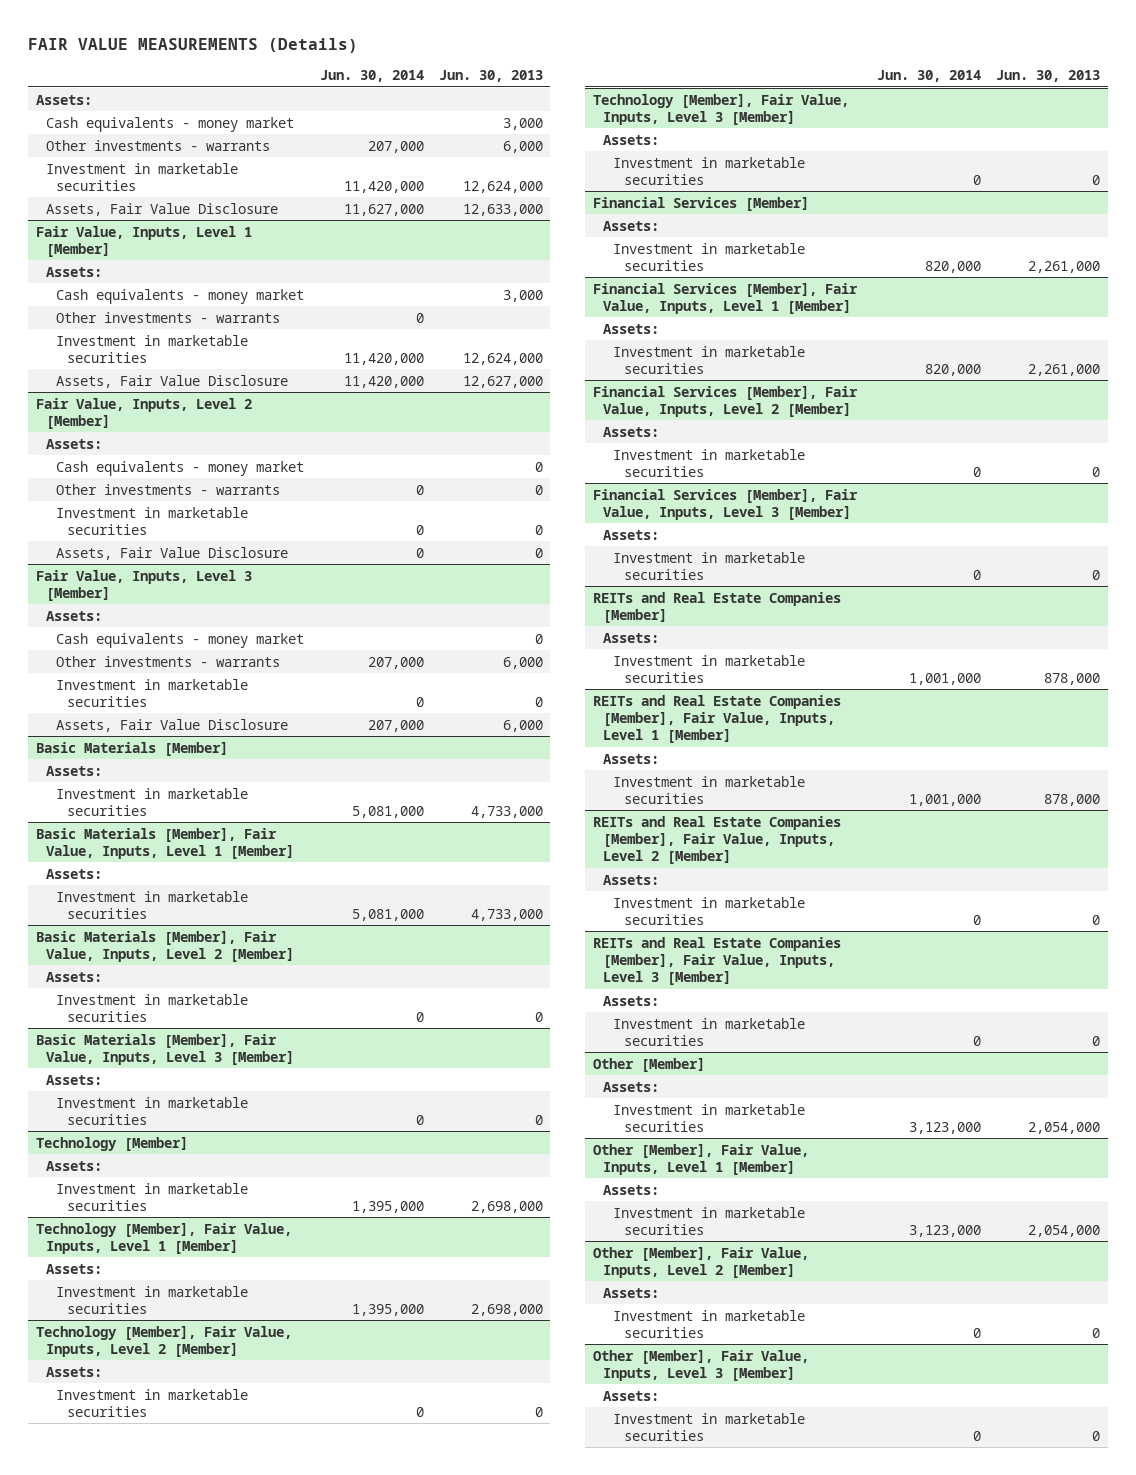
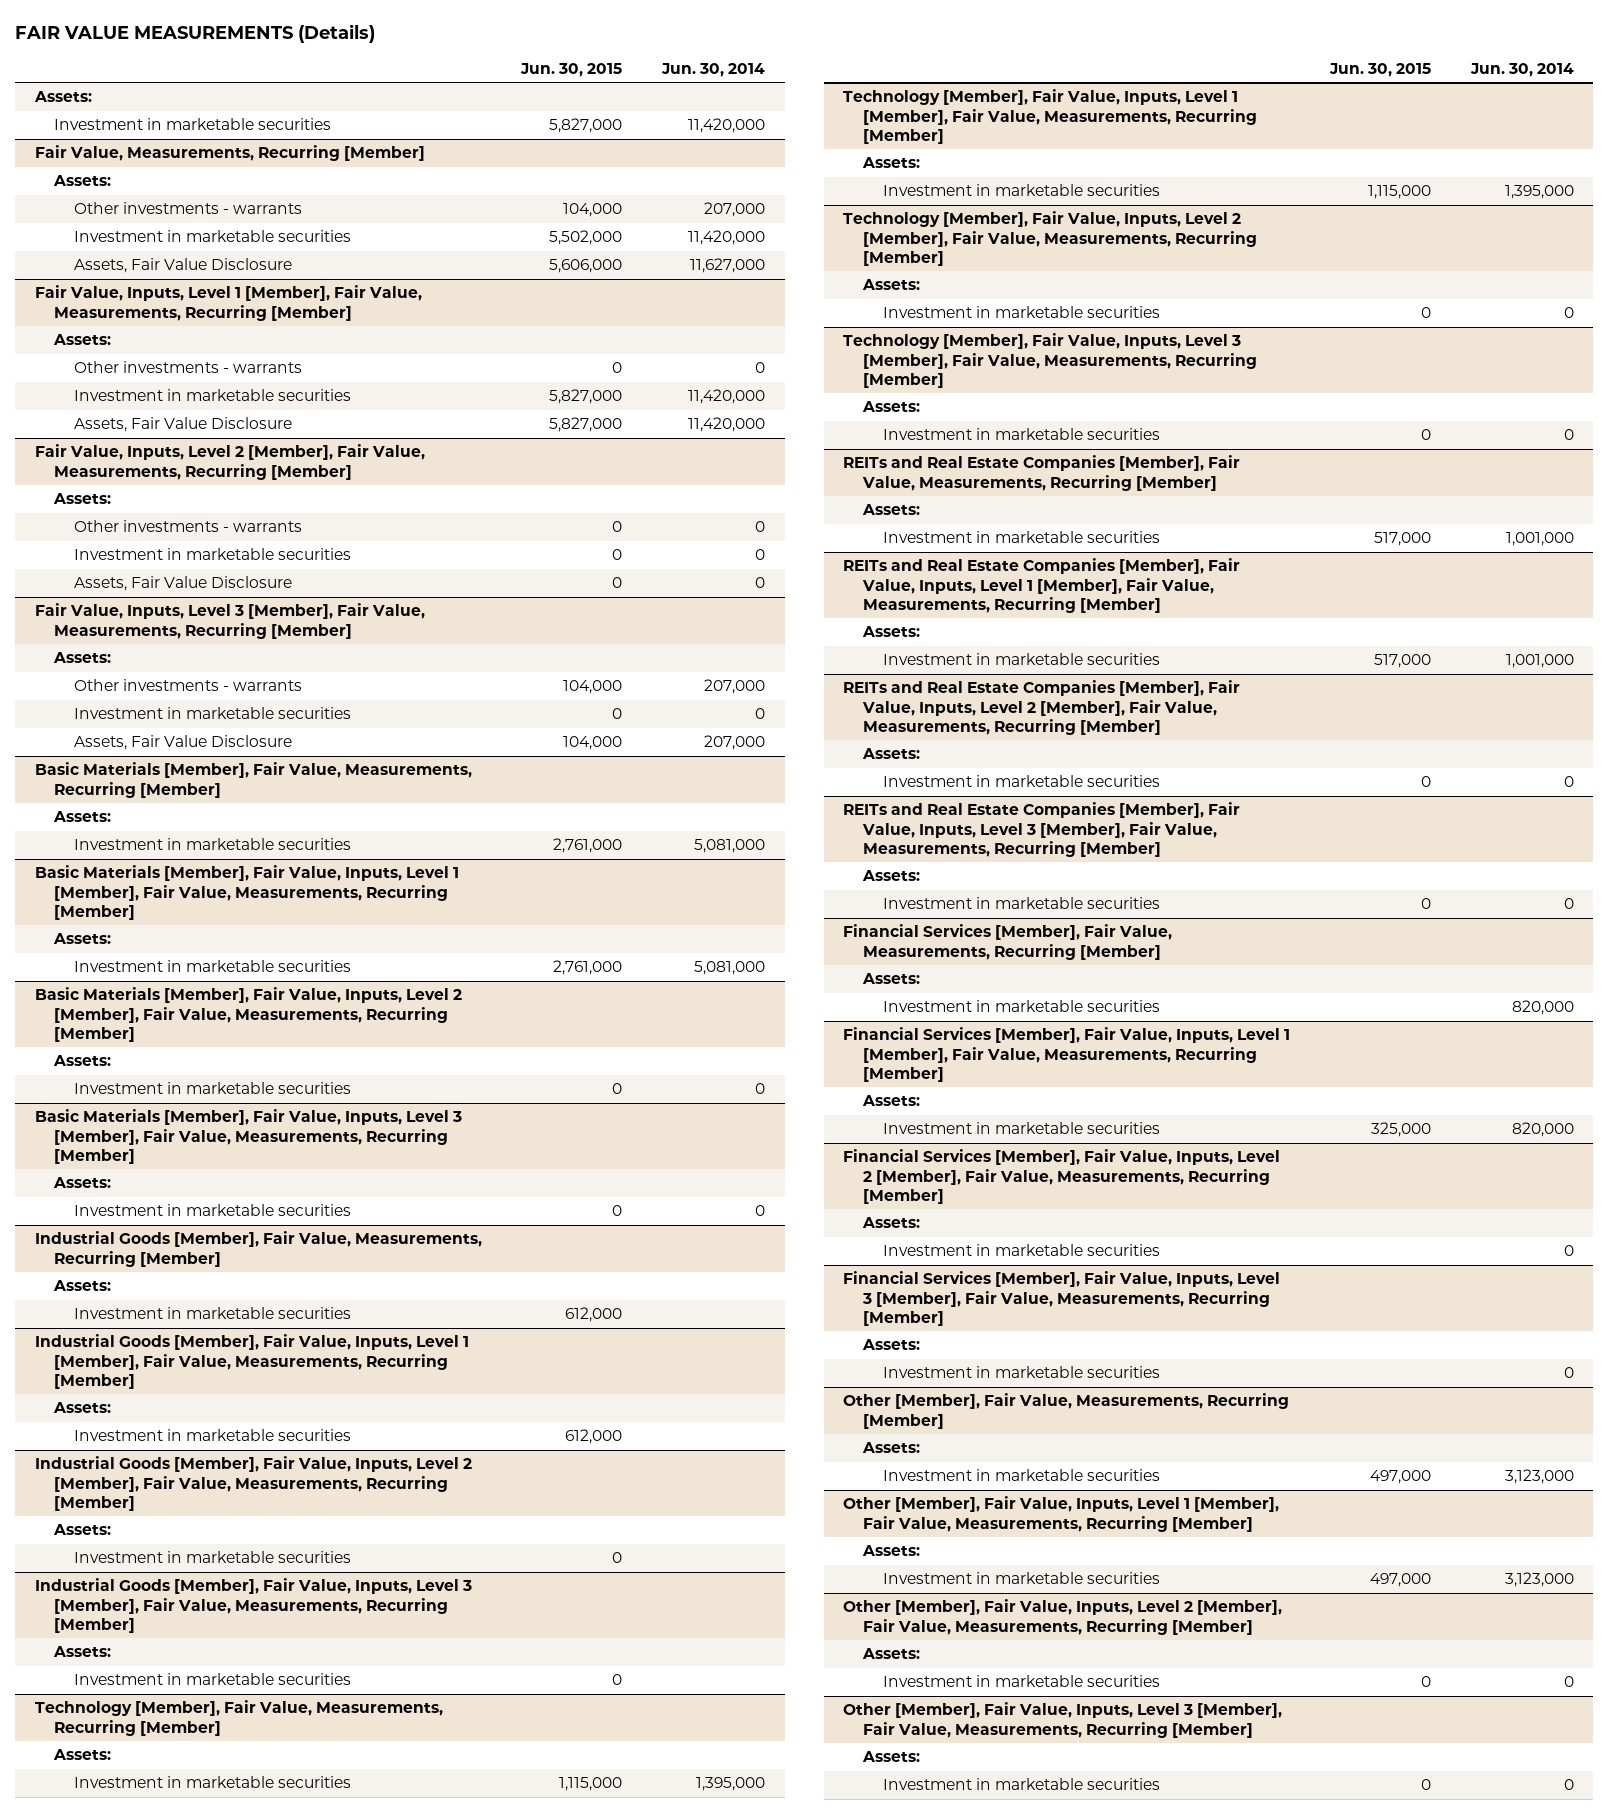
- | Jun. 30, 2014 | Jun. 30, 2013
+ | Jun. 30, 2015 | Jun. 30, 2014
- Cash equivalents - money market | | 3,000
+ Investment in marketable securities | 5,827,000 | 11,420,000
+ Fair Value, Measurements, Recurring [Member]
+ Assets:
- Fair Value, Inputs, Level 1 [Member]
+ Fair Value, Inputs, Level 1 [Member], Fair Value, Measurements, Recurring [Member]
- Cash equivalents - money market | | 3,000
- Fair Value, Inputs, Level 2 [Member]
+ Fair Value, Inputs, Level 2 [Member], Fair Value, Measurements, Recurring [Member]
- Cash equivalents - money market | | 0
- Fair Value, Inputs, Level 3 [Member]
+ Fair Value, Inputs, Level 3 [Member], Fair Value, Measurements, Recurring [Member]
- Cash equivalents - money market | | 0
- Basic Materials [Member]
+ Basic Materials [Member], Fair Value, Measurements, Recurring [Member]
- Basic Materials [Member], Fair Value, Inputs, Level 1 [Member]
+ Basic Materials [Member], Fair Value, Inputs, Level 1 [Member], Fair Value, Measurements, Recurring [Member]
- Basic Materials [Member], Fair Value, Inputs, Level 2 [Member]
+ Basic Materials [Member], Fair Value, Inputs, Level 2 [Member], Fair Value, Measurements, Recurring [Member]
- Basic Materials [Member], Fair Value, Inputs, Level 3 [Member]
+ Basic Materials [Member], Fair Value, Inputs, Level 3 [Member], Fair Value, Measurements, Recurring [Member]
- Technology [Member]
+ Industrial Goods [Member], Fair Value, Measurements, Recurring [Member]
+ Investment in marketable securities | 612,000 |
+ Industrial Goods [Member], Fair Value, Inputs, Level 1 [Member], Fair Value, Measurements, Recurring [Member]
+ Assets:
+ Investment in marketable securities | 612,000 |
+ Industrial Goods [Member], Fair Value, Inputs, Level 2 [Member], Fair Value, Measurements, Recurring [Member]
+ Assets:
+ Investment in marketable securities | 0 |
+ Industrial Goods [Member], Fair Value, Inputs, Level 3 [Member], Fair Value, Measurements, Recurring [Member]
+ Assets:
+ Investment in marketable securities | 0 |
+ Technology [Member], Fair Value, Measurements, Recurring [Member]
+ Assets:
- Technology [Member], Fair Value, Inputs, Level 1 [Member]
+ Technology [Member], Fair Value, Inputs, Level 1 [Member], Fair Value, Measurements, Recurring [Member]
- Technology [Member], Fair Value, Inputs, Level 2 [Member]
+ Technology [Member], Fair Value, Inputs, Level 2 [Member], Fair Value, Measurements, Recurring [Member]
- Technology [Member], Fair Value, Inputs, Level 3 [Member]
+ Technology [Member], Fair Value, Inputs, Level 3 [Member], Fair Value, Measurements, Recurring [Member]
- Financial Services [Member]
+ REITs and Real Estate Companies [Member], Fair Value, Measurements, Recurring [Member]
- Investment in marketable securities | 820,000 | 2,261,000
- Financial Services [Member], Fair Value, Inputs, Level 1 [Member]
+ Investment in marketable securities | 517,000 | 1,001,000
+ REITs and Real Estate Companies [Member], Fair Value, Inputs, Level 1 [Member], Fair Value, Measurements, Recurring [Member]
- Investment in marketable securities | 820,000 | 2,261,000
- Financial Services [Member], Fair Value, Inputs, Level 2 [Member]
+ Investment in marketable securities | 517,000 | 1,001,000
+ REITs and Real Estate Companies [Member], Fair Value, Inputs, Level 2 [Member], Fair Value, Measurements, Recurring [Member]
- Financial Services [Member], Fair Value, Inputs, Level 3 [Member]
+ REITs and Real Estate Companies [Member], Fair Value, Inputs, Level 3 [Member], Fair Value, Measurements, Recurring [Member]
- REITs and Real Estate Companies [Member]
+ Financial Services [Member], Fair Value, Measurements, Recurring [Member]
- Investment in marketable securities | 1,001,000 | 878,000
- REITs and Real Estate Companies [Member], Fair Value, Inputs, Level 1 [Member]
+ Investment in marketable securities | | 820,000
+ Financial Services [Member], Fair Value, Inputs, Level 1 [Member], Fair Value, Measurements, Recurring [Member]
- Investment in marketable securities | 1,001,000 | 878,000
- REITs and Real Estate Companies [Member], Fair Value, Inputs, Level 2 [Member]
+ Investment in marketable securities | 325,000 | 820,000
+ Financial Services [Member], Fair Value, Inputs, Level 2 [Member], Fair Value, Measurements, Recurring [Member]
- REITs and Real Estate Companies [Member], Fair Value, Inputs, Level 3 [Member]
+ Financial Services [Member], Fair Value, Inputs, Level 3 [Member], Fair Value, Measurements, Recurring [Member]
- Other [Member]
+ Other [Member], Fair Value, Measurements, Recurring [Member]
- Other [Member], Fair Value, Inputs, Level 1 [Member]
+ Other [Member], Fair Value, Inputs, Level 1 [Member], Fair Value, Measurements, Recurring [Member]
- Other [Member], Fair Value, Inputs, Level 2 [Member]
+ Other [Member], Fair Value, Inputs, Level 2 [Member], Fair Value, Measurements, Recurring [Member]
- Other [Member], Fair Value, Inputs, Level 3 [Member]
+ Other [Member], Fair Value, Inputs, Level 3 [Member], Fair Value, Measurements, Recurring [Member]

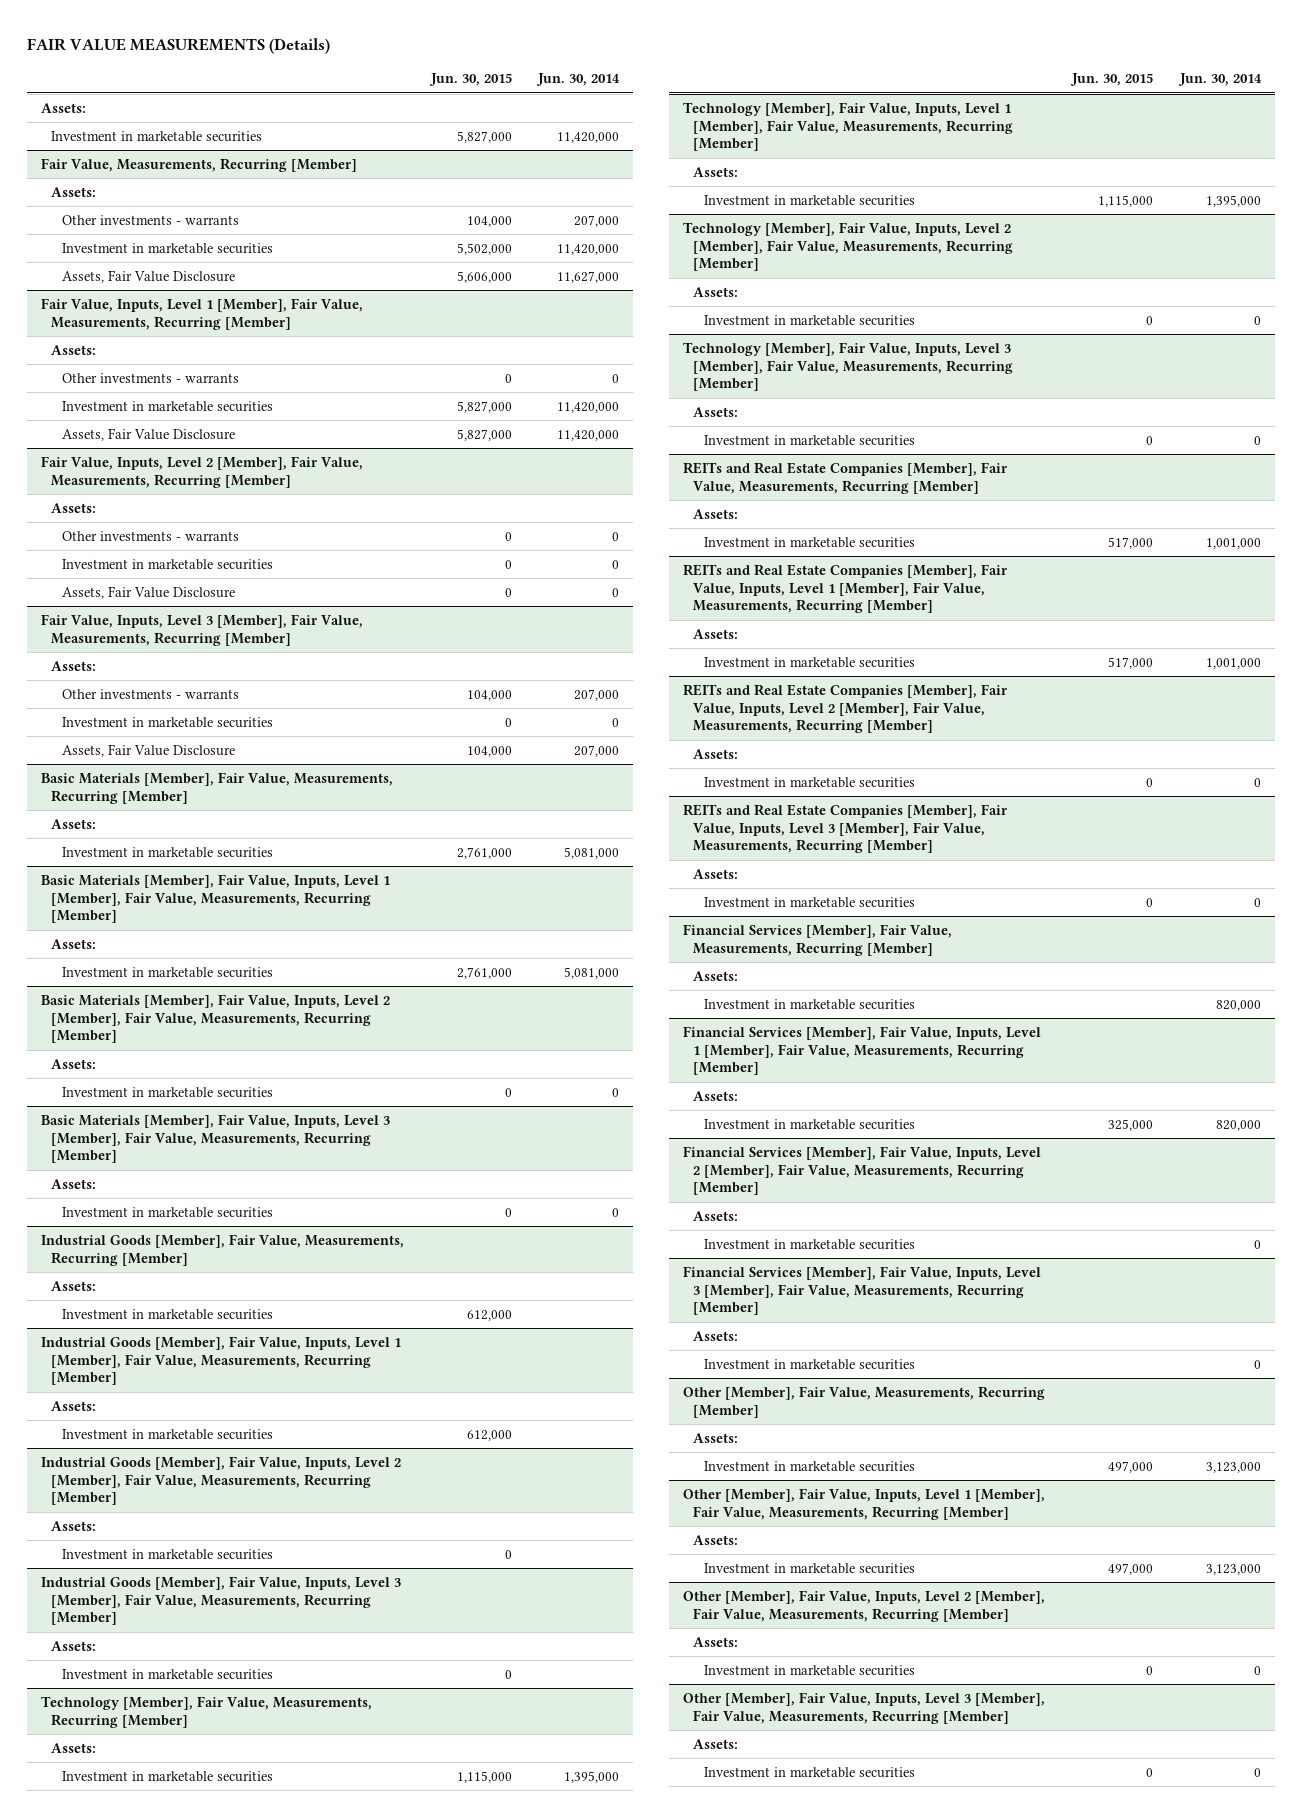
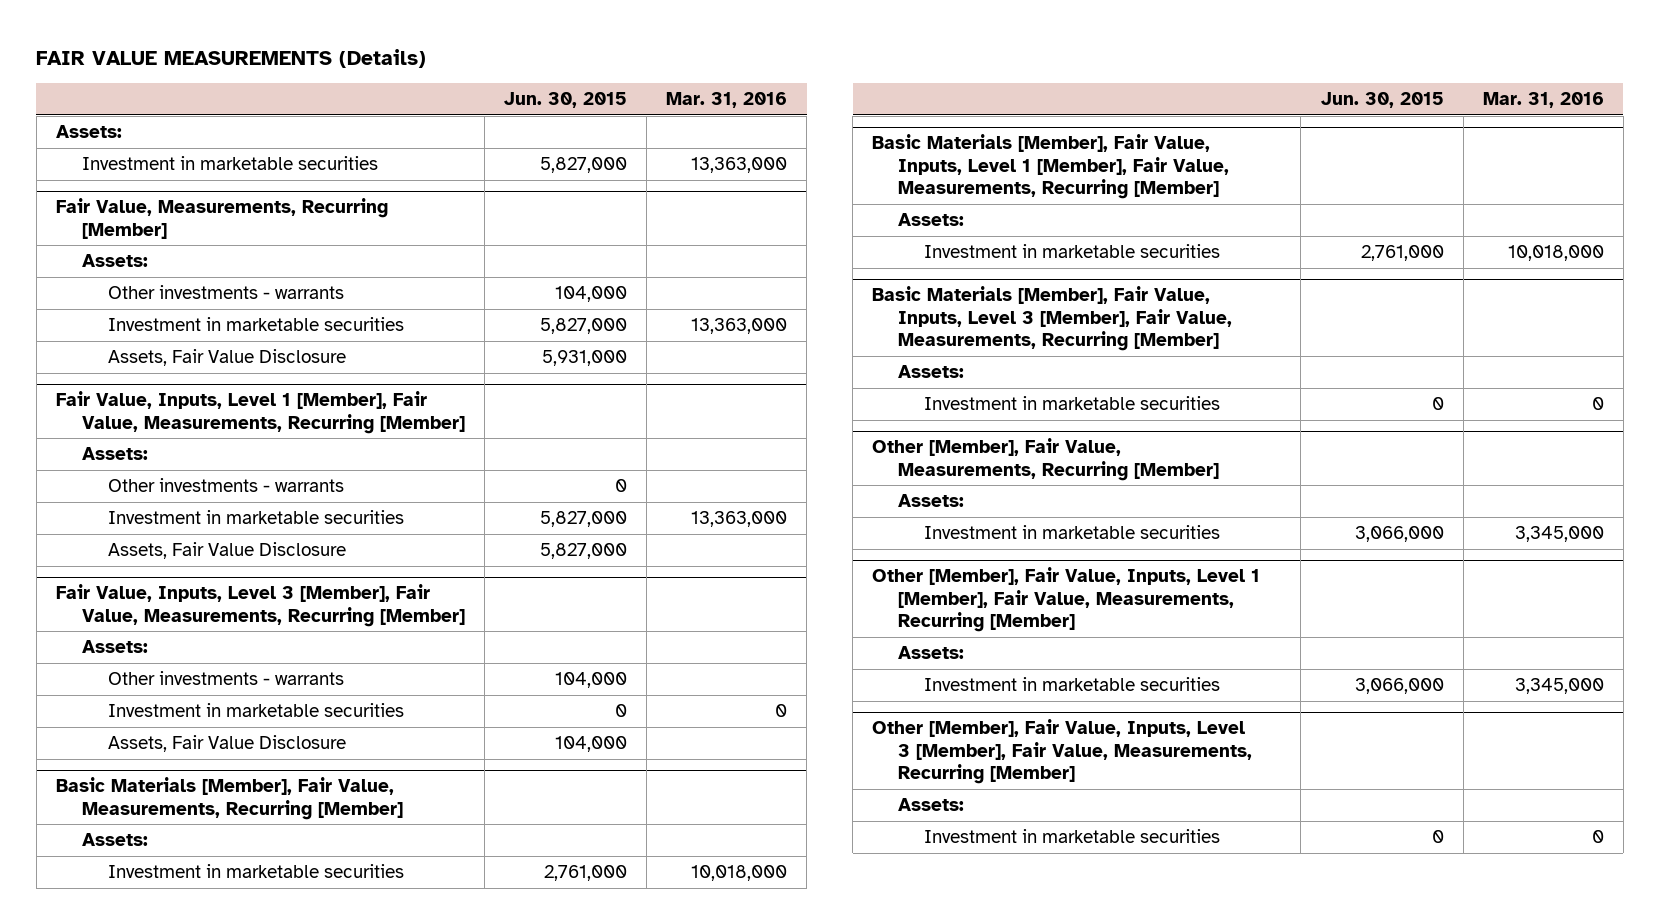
- | Jun. 30, 2015 | Jun. 30, 2014
+ | Jun. 30, 2015 | Mar. 31, 2016
@ Fair Value, Measurements, Recurring [Member]
- Investment in marketable securities | 5,502,000 | 11,420,000
- Assets, Fair Value Disclosure | 5,606,000 | 11,627,000
+ Investment in marketable securities | 5,827,000 | 13,363,000
+ Assets, Fair Value Disclosure | 5,931,000 |
- Fair Value, Inputs, Level 2 [Member], Fair Value, Measurements, Recurring [Member]
- Assets:
- Other investments - warrants | 0 | 0
- Investment in marketable securities | 0 | 0
- Assets, Fair Value Disclosure | 0 | 0
- Basic Materials [Member], Fair Value, Inputs, Level 2 [Member], Fair Value, Measurements, Recurring [Member]
- Assets:
- Investment in marketable securities | 0 | 0
- Industrial Goods [Member], Fair Value, Measurements, Recurring [Member]
- Assets:
- Investment in marketable securities | 612,000 |
- Industrial Goods [Member], Fair Value, Inputs, Level 1 [Member], Fair Value, Measurements, Recurring [Member]
- Assets:
- Investment in marketable securities | 612,000 |
- Industrial Goods [Member], Fair Value, Inputs, Level 2 [Member], Fair Value, Measurements, Recurring [Member]
- Assets:
- Investment in marketable securities | 0 |
- Industrial Goods [Member], Fair Value, Inputs, Level 3 [Member], Fair Value, Measurements, Recurring [Member]
- Assets:
- Investment in marketable securities | 0 |
- Technology [Member], Fair Value, Measurements, Recurring [Member]
- Assets:
- Investment in marketable securities | 1,115,000 | 1,395,000
- Technology [Member], Fair Value, Inputs, Level 1 [Member], Fair Value, Measurements, Recurring [Member]
- Assets:
- Investment in marketable securities | 1,115,000 | 1,395,000
- Technology [Member], Fair Value, Inputs, Level 2 [Member], Fair Value, Measurements, Recurring [Member]
- Assets:
- Investment in marketable securities | 0 | 0
- Technology [Member], Fair Value, Inputs, Level 3 [Member], Fair Value, Measurements, Recurring [Member]
- Assets:
- Investment in marketable securities | 0 | 0
- REITs and Real Estate Companies [Member], Fair Value, Measurements, Recurring [Member]
- Assets:
- Investment in marketable securities | 517,000 | 1,001,000
- REITs and Real Estate Companies [Member], Fair Value, Inputs, Level 1 [Member], Fair Value, Measurements, Recurring [Member]
- Assets:
- Investment in marketable securities | 517,000 | 1,001,000
- REITs and Real Estate Companies [Member], Fair Value, Inputs, Level 2 [Member], Fair Value, Measurements, Recurring [Member]
- Assets:
- Investment in marketable securities | 0 | 0
- REITs and Real Estate Companies [Member], Fair Value, Inputs, Level 3 [Member], Fair Value, Measurements, Recurring [Member]
- Assets:
- Investment in marketable securities | 0 | 0
- Financial Services [Member], Fair Value, Measurements, Recurring [Member]
- Assets:
- Investment in marketable securities | | 820,000
- Financial Services [Member], Fair Value, Inputs, Level 1 [Member], Fair Value, Measurements, Recurring [Member]
- Assets:
- Investment in marketable securities | 325,000 | 820,000
- Financial Services [Member], Fair Value, Inputs, Level 2 [Member], Fair Value, Measurements, Recurring [Member]
- Assets:
- Investment in marketable securities | | 0
- Financial Services [Member], Fair Value, Inputs, Level 3 [Member], Fair Value, Measurements, Recurring [Member]
- Assets:
- Investment in marketable securities | | 0
@ Other [Member], Fair Value, Measurements, Recurring [Member]
- Investment in marketable securities | 497,000 | 3,123,000
+ Investment in marketable securities | 3,066,000 | 3,345,000
@ Other [Member], Fair Value, Inputs, Level 1 [Member], Fair Value, Measurements, Recurring [Member]
- Investment in marketable securities | 497,000 | 3,123,000
- Other [Member], Fair Value, Inputs, Level 2 [Member], Fair Value, Measurements, Recurring [Member]
- Assets:
- Investment in marketable securities | 0 | 0
@ Other [Member], Fair Value, Inputs, Level 1 [Member], Fair Value, Measurements, Recurring [Member]
+ Investment in marketable securities | 3,066,000 | 3,345,000

